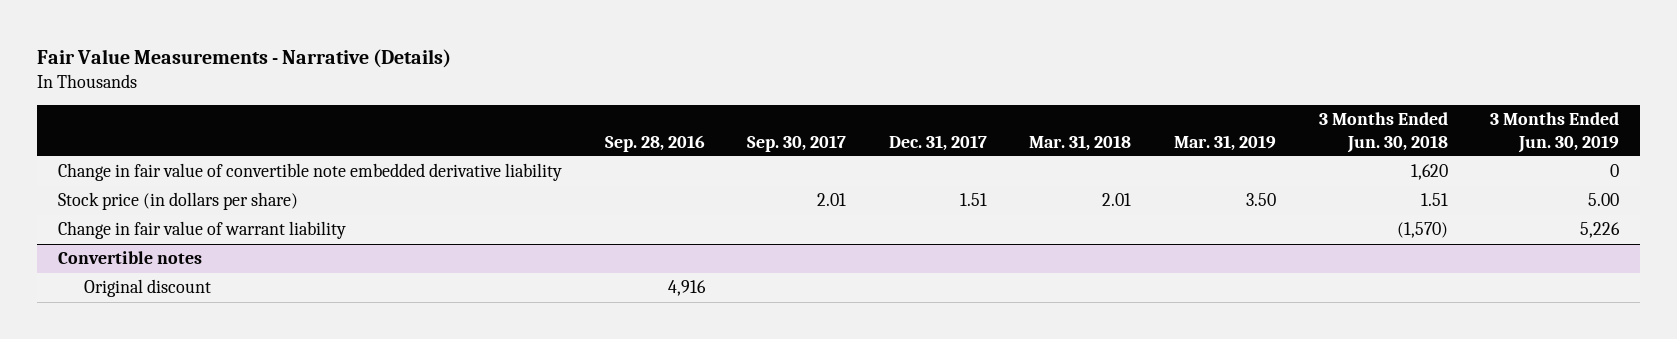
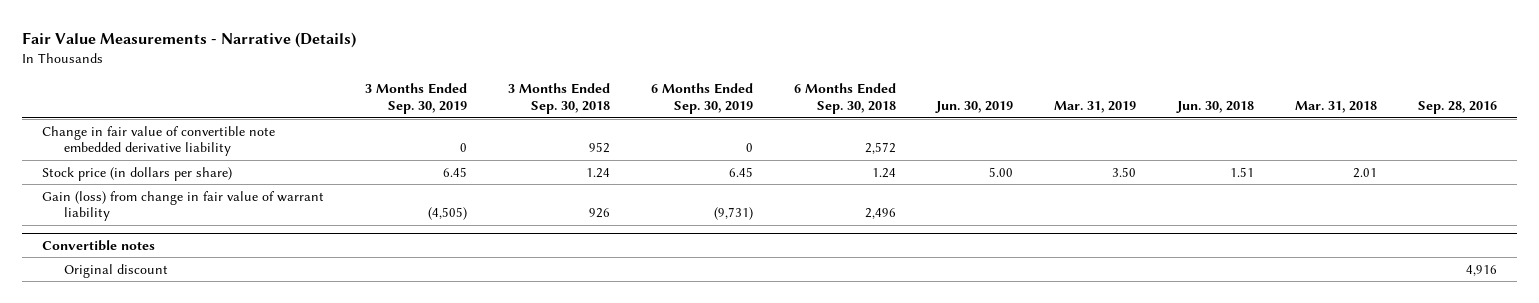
- | Sep. 28, 2016 | Sep. 30, 2017 | Dec. 31, 2017 | Mar. 31, 2018 | Mar. 31, 2019 | 3 Months Ended Jun. 30, 2018 | 3 Months Ended Jun. 30, 2019
+ | 3 Months Ended Sep. 30, 2019 | 3 Months Ended Sep. 30, 2018 | 6 Months Ended Sep. 30, 2019 | 6 Months Ended Sep. 30, 2018 | Jun. 30, 2019 | Mar. 31, 2019 | Jun. 30, 2018 | Mar. 31, 2018 | Sep. 28, 2016
- Change in fair value of warrant liability | | | | | | (1,570) | 5,226
+ Gain (loss) from change in fair value of warrant liability | (4,505) | 926 | (9,731) | 2,496 | | | | |

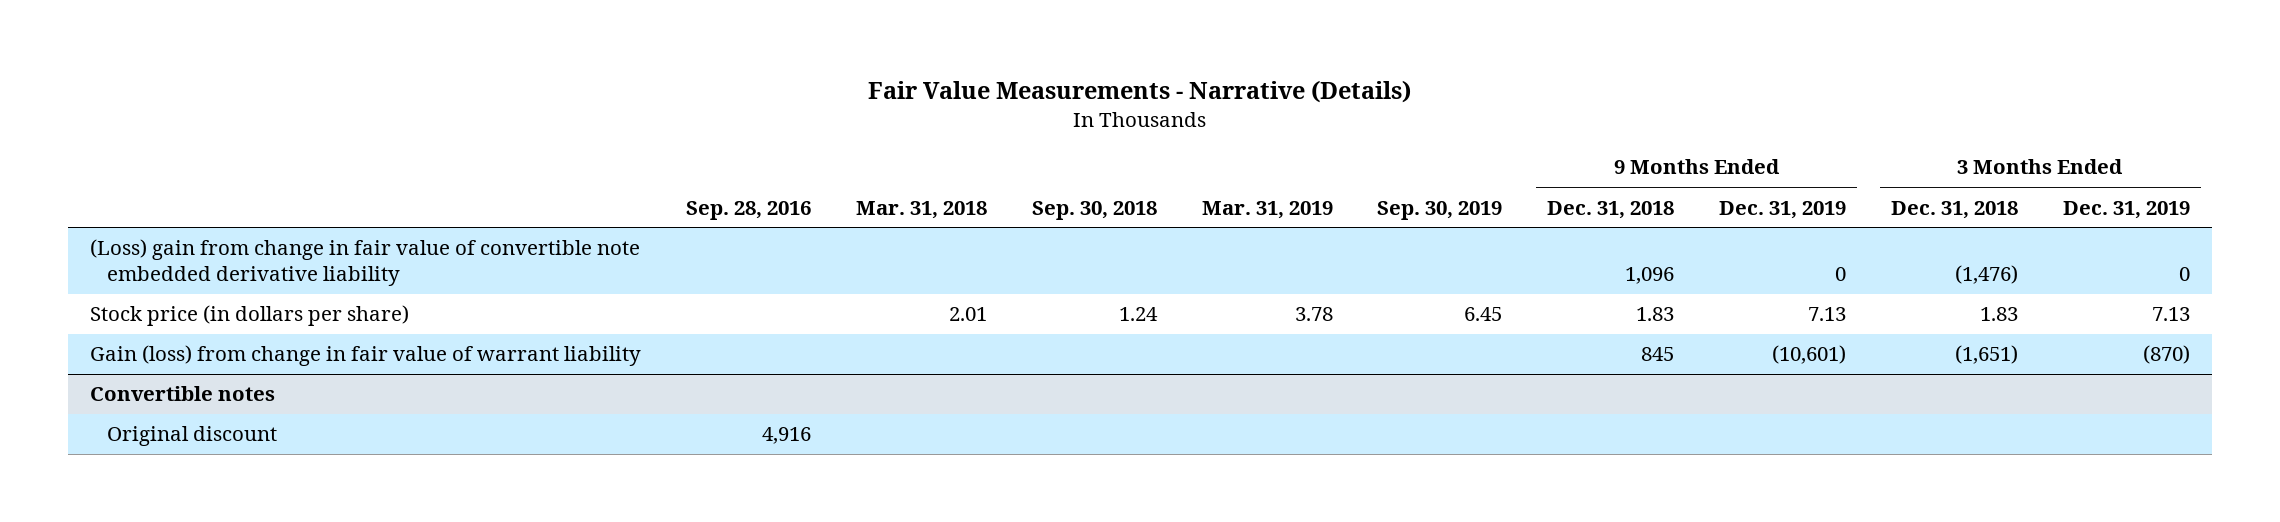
- | 3 Months Ended Sep. 30, 2019 | 3 Months Ended Sep. 30, 2018 | 6 Months Ended Sep. 30, 2019 | 6 Months Ended Sep. 30, 2018 | Jun. 30, 2019 | Mar. 31, 2019 | Jun. 30, 2018 | Mar. 31, 2018 | Sep. 28, 2016
+ | Sep. 28, 2016 | Mar. 31, 2018 | Sep. 30, 2018 | Mar. 31, 2019 | Sep. 30, 2019 | 9 Months Ended Dec. 31, 2018 | 9 Months Ended Dec. 31, 2019 | 3 Months Ended Dec. 31, 2018 | 3 Months Ended Dec. 31, 2019
- Change in fair value of convertible note embedded derivative liability | 0 | 952 | 0 | 2,572 | | | | |
- Stock price (in dollars per share) | 6.45 | 1.24 | 6.45 | 1.24 | 5.00 | 3.50 | 1.51 | 2.01 |
+ (Loss) gain from change in fair value of convertible note embedded derivative liability | | | | | | 1,096 | 0 | (1,476) | 0
+ Stock price (in dollars per share) | | 2.01 | 1.24 | 3.78 | 6.45 | 1.83 | 7.13 | 1.83 | 7.13

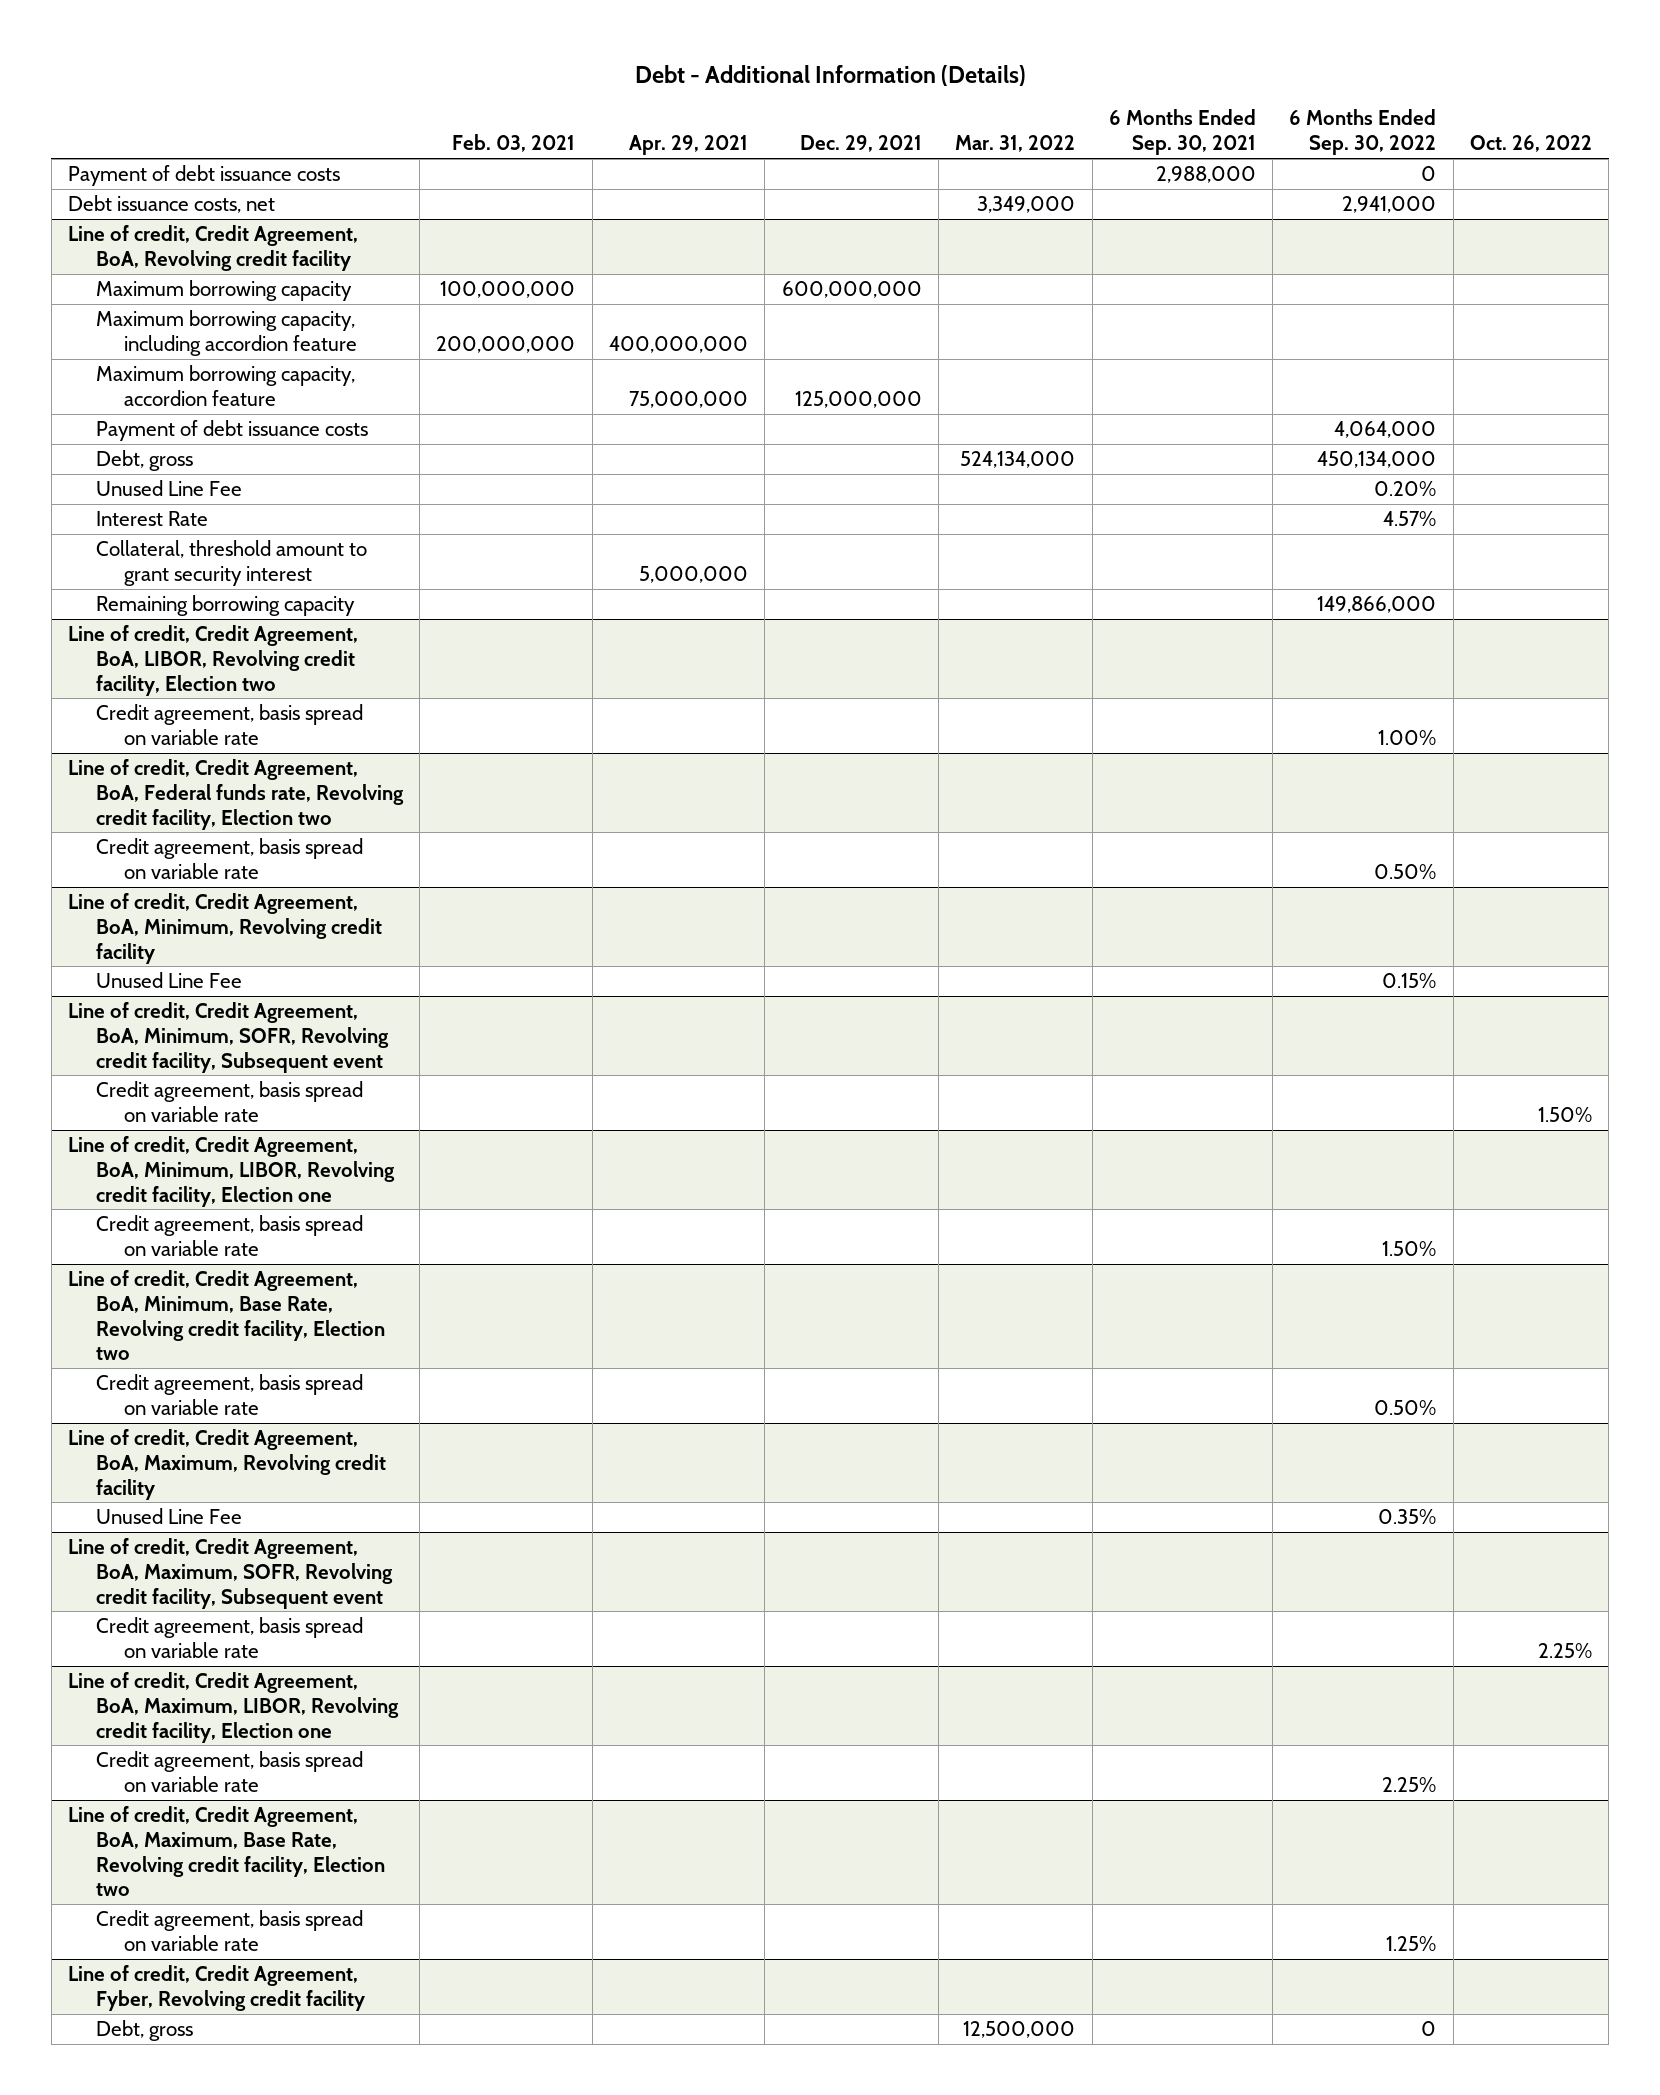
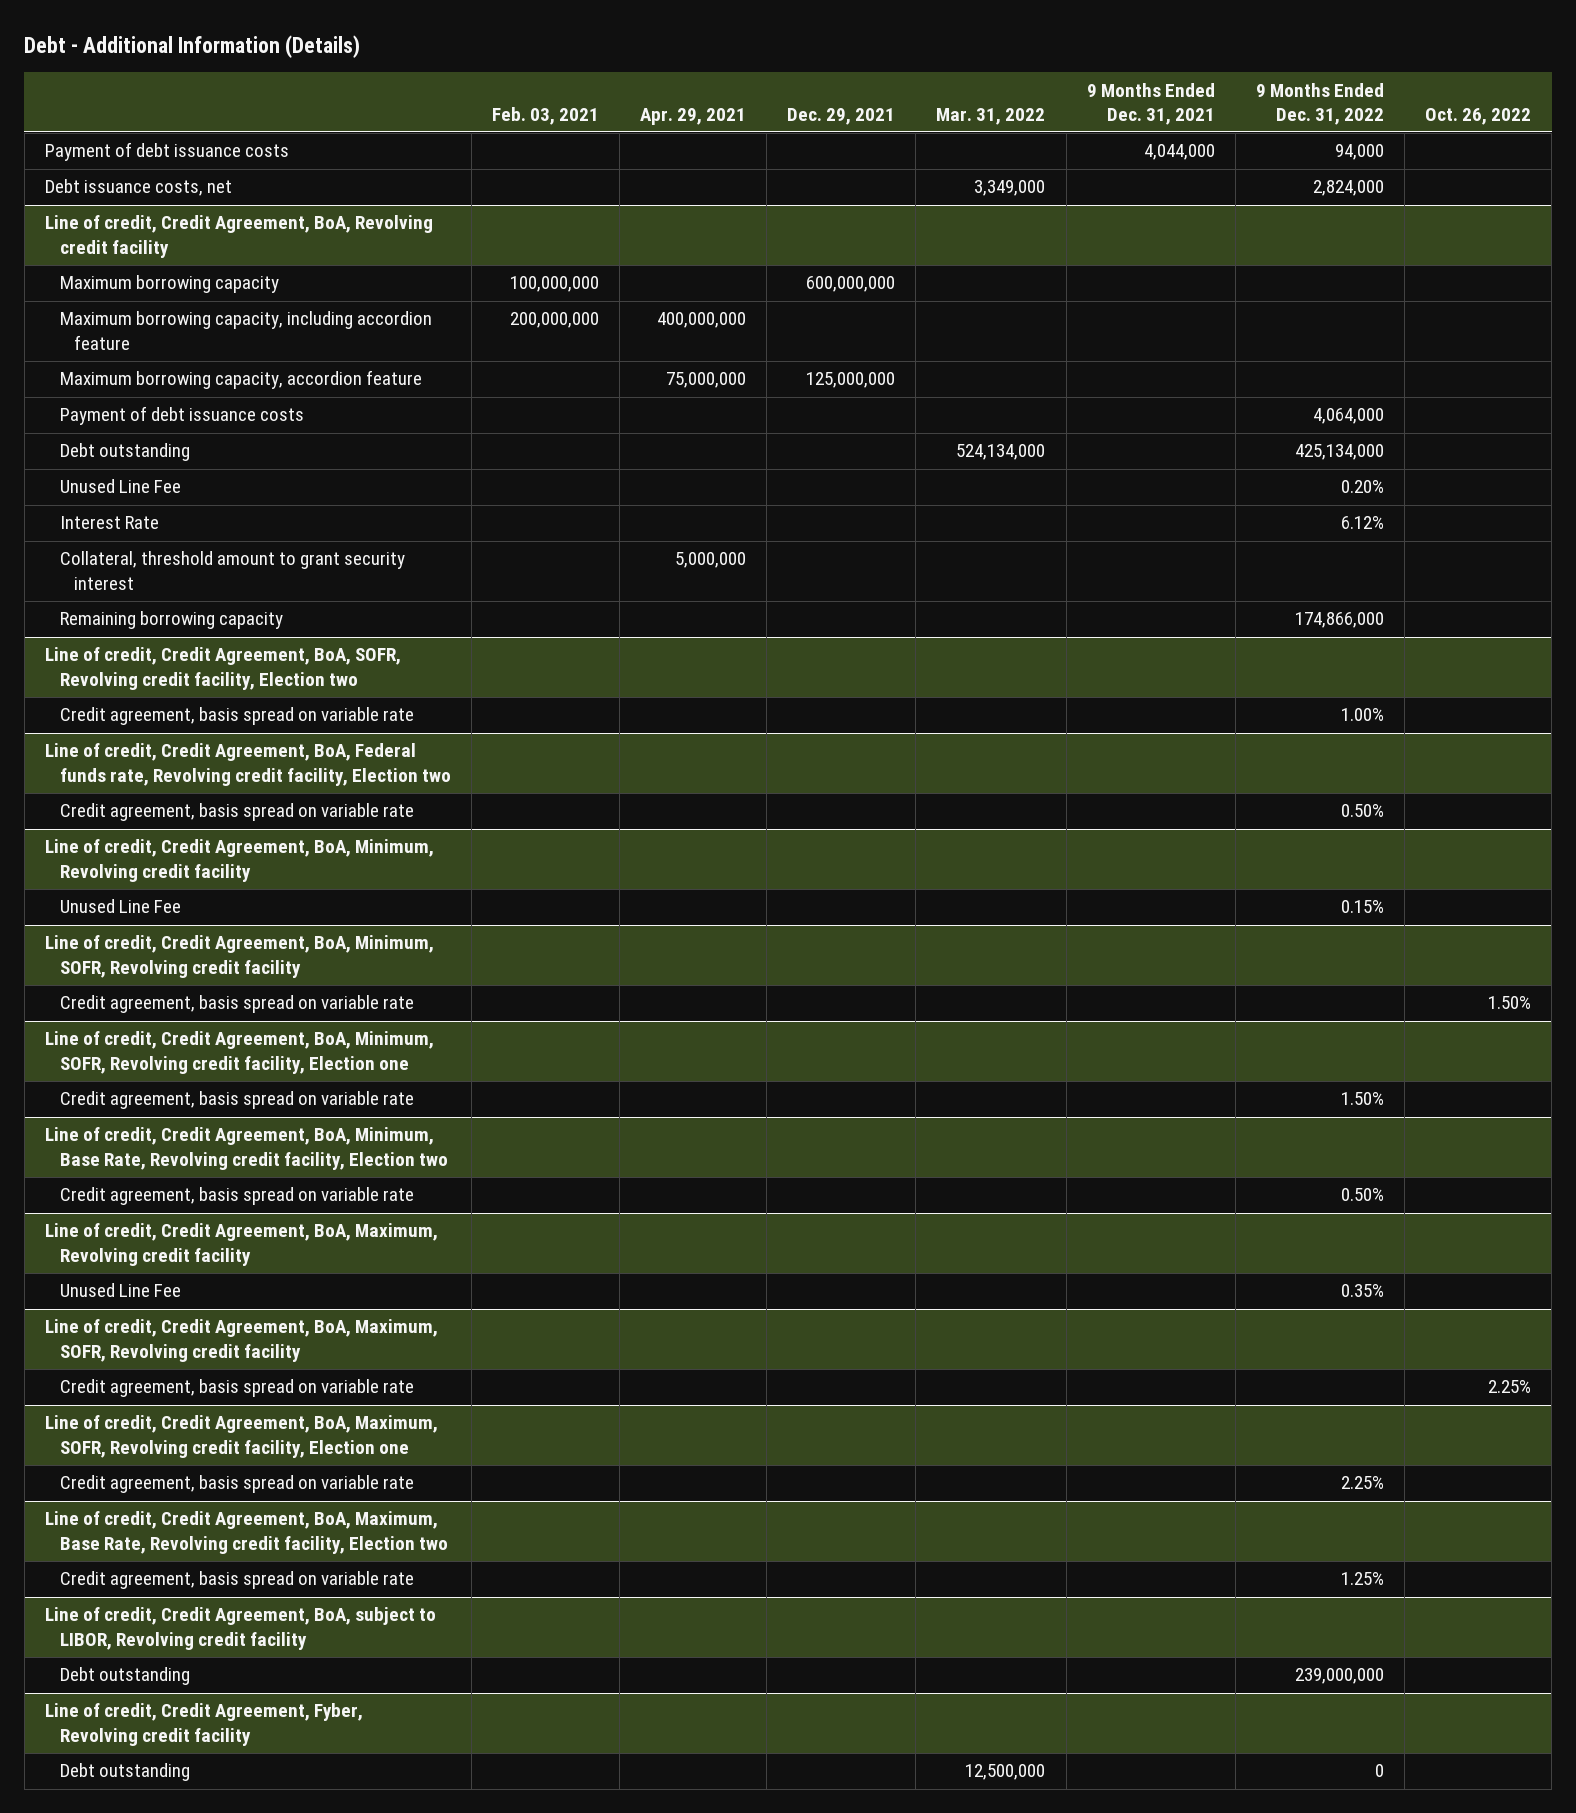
- | Feb. 03, 2021 | Apr. 29, 2021 | Dec. 29, 2021 | Mar. 31, 2022 | 6 Months Ended Sep. 30, 2021 | 6 Months Ended Sep. 30, 2022 | Oct. 26, 2022
+ | Feb. 03, 2021 | Apr. 29, 2021 | Dec. 29, 2021 | Mar. 31, 2022 | 9 Months Ended Dec. 31, 2021 | 9 Months Ended Dec. 31, 2022 | Oct. 26, 2022
@ Line of credit, Credit Agreement, BoA, Revolving credit facility
- Debt, gross | | | | 524,134,000 | | 450,134,000 |
+ Debt outstanding | | | | 524,134,000 | | 425,134,000 |
- Line of credit, Credit Agreement, BoA, LIBOR, Revolving credit facility, Election two
+ Line of credit, Credit Agreement, BoA, SOFR, Revolving credit facility, Election two
- Line of credit, Credit Agreement, BoA, Minimum, SOFR, Revolving credit facility, Subsequent event
+ Line of credit, Credit Agreement, BoA, Minimum, SOFR, Revolving credit facility
- Line of credit, Credit Agreement, BoA, Minimum, LIBOR, Revolving credit facility, Election one
+ Line of credit, Credit Agreement, BoA, Minimum, SOFR, Revolving credit facility, Election one
- Line of credit, Credit Agreement, BoA, Maximum, SOFR, Revolving credit facility, Subsequent event
+ Line of credit, Credit Agreement, BoA, Maximum, SOFR, Revolving credit facility
- Line of credit, Credit Agreement, BoA, Maximum, LIBOR, Revolving credit facility, Election one
+ Line of credit, Credit Agreement, BoA, Maximum, SOFR, Revolving credit facility, Election one
+ Line of credit, Credit Agreement, BoA, subject to LIBOR, Revolving credit facility
+ Debt outstanding | | | | | | 239,000,000 |
@ Line of credit, Credit Agreement, Fyber, Revolving credit facility
- Debt, gross | | | | 12,500,000 | | 0 |
+ Debt outstanding | | | | 12,500,000 | | 0 |

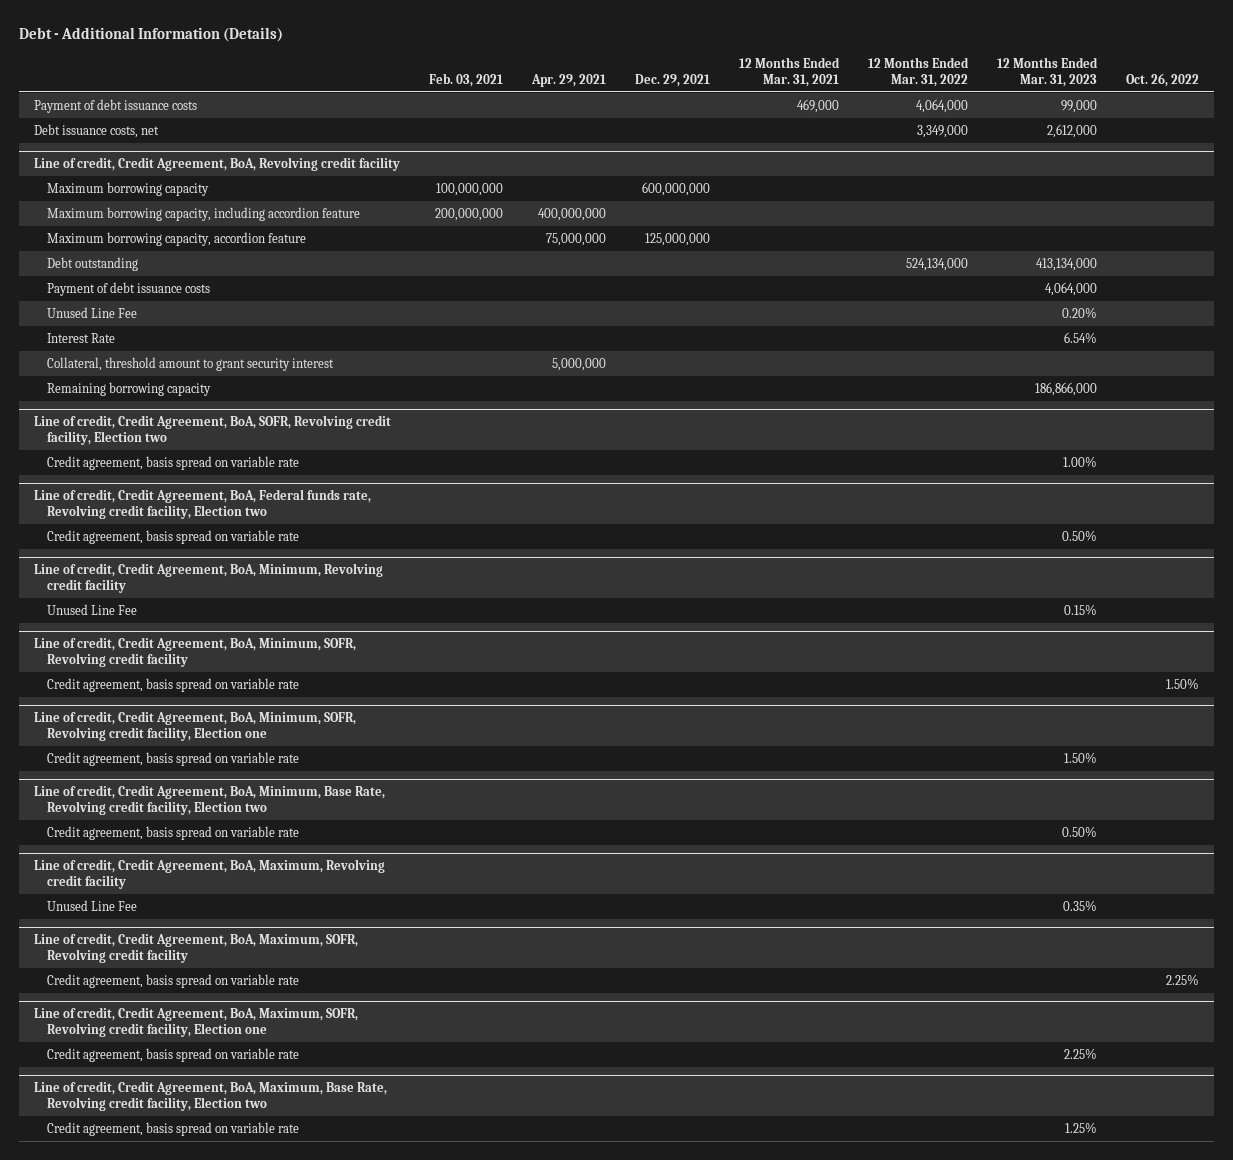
- | Feb. 03, 2021 | Apr. 29, 2021 | Dec. 29, 2021 | Mar. 31, 2022 | 9 Months Ended Dec. 31, 2021 | 9 Months Ended Dec. 31, 2022 | Oct. 26, 2022
+ | Feb. 03, 2021 | Apr. 29, 2021 | Dec. 29, 2021 | 12 Months Ended Mar. 31, 2021 | 12 Months Ended Mar. 31, 2022 | 12 Months Ended Mar. 31, 2023 | Oct. 26, 2022
@ Line of credit, Credit Agreement, BoA, Revolving credit facility
moved down: Payment of debt issuance costs | | | | | | 4,064,000 |
- Line of credit, Credit Agreement, BoA, subject to LIBOR, Revolving credit facility
- Debt outstanding | | | | | | 239,000,000 |
- Line of credit, Credit Agreement, Fyber, Revolving credit facility
- Debt outstanding | | | | 12,500,000 | | 0 |

